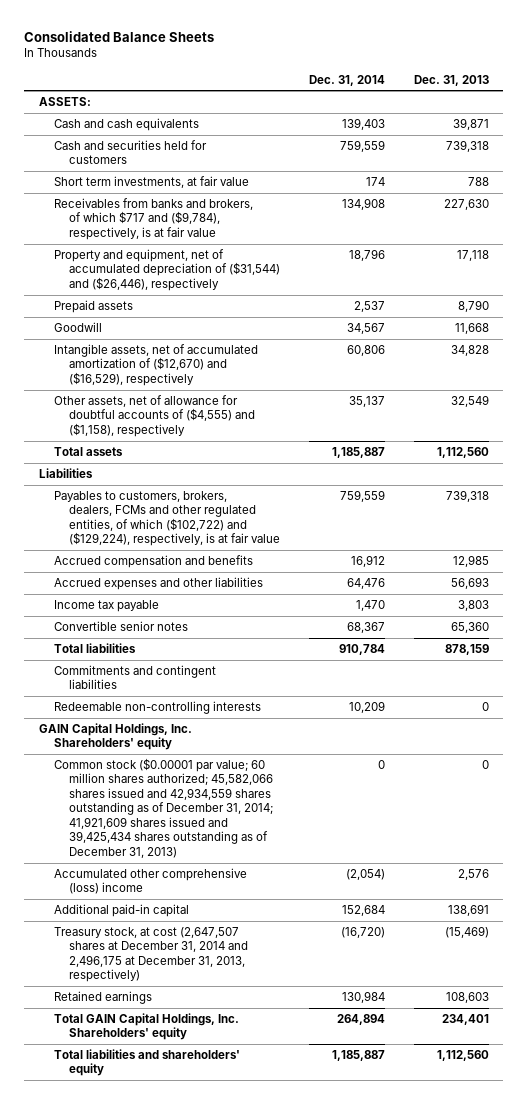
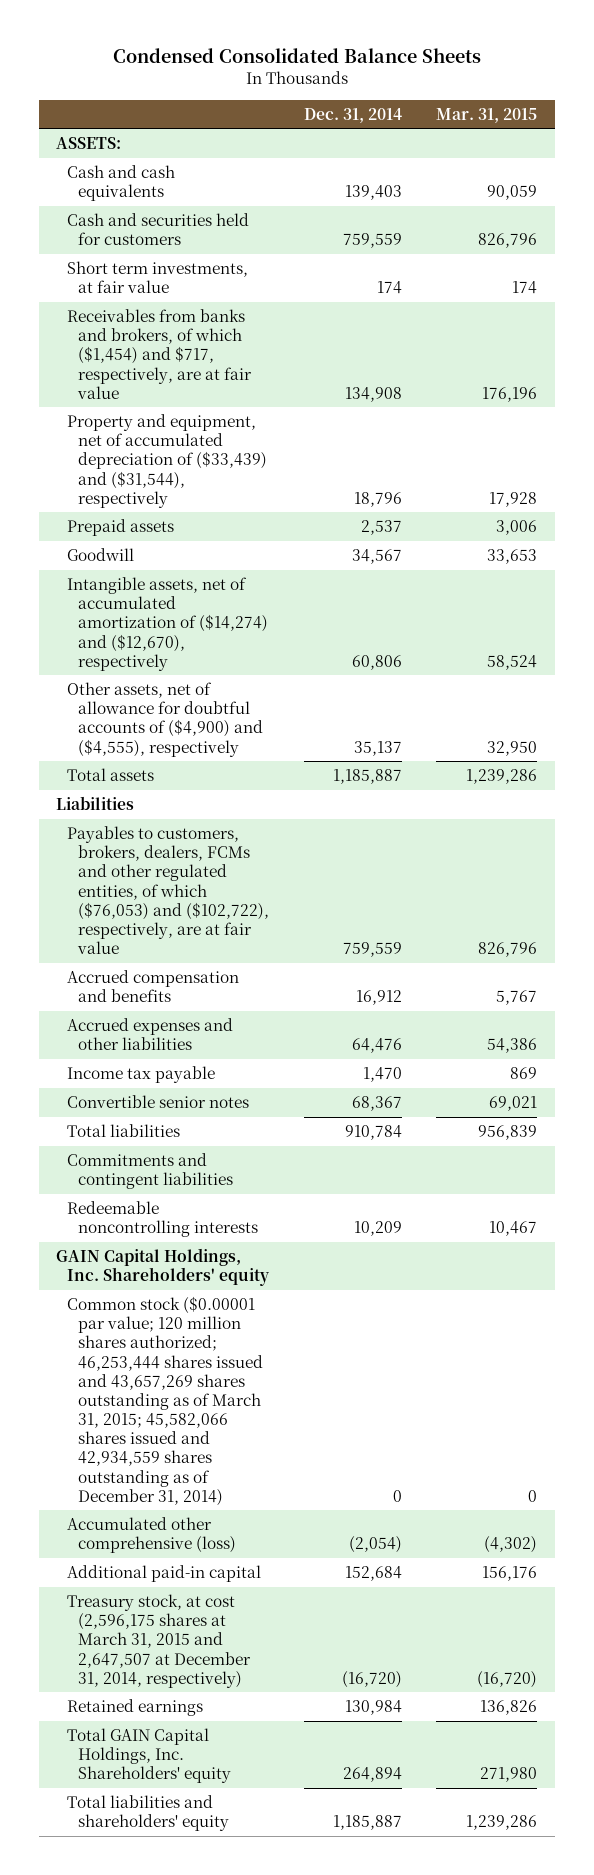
- Consolidated Balance Sheets
+ Condensed Consolidated Balance Sheets
- | Dec. 31, 2014 | Dec. 31, 2013
+ | Dec. 31, 2014 | Mar. 31, 2015
- Receivables from banks and brokers, of which $717 and ($9,784), respectively, is at fair value | 134,908 | 227,630
- Property and equipment, net of accumulated depreciation of ($31,544) and ($26,446), respectively | 18,796 | 17,118
+ Receivables from banks and brokers, of which ($1,454) and $717, respectively, are at fair value | 134,908 | 176,196
+ Property and equipment, net of accumulated depreciation of ($33,439) and ($31,544), respectively | 18,796 | 17,928
- Intangible assets, net of accumulated amortization of ($12,670) and ($16,529), respectively | 60,806 | 34,828
- Other assets, net of allowance for doubtful accounts of ($4,555) and ($1,158), respectively | 35,137 | 32,549
+ Intangible assets, net of accumulated amortization of ($14,274) and ($12,670), respectively | 60,806 | 58,524
+ Other assets, net of allowance for doubtful accounts of ($4,900) and ($4,555), respectively | 35,137 | 32,950
- Payables to customers, brokers, dealers, FCMs and other regulated entities, of which ($102,722) and ($129,224), respectively, is at fair value | 759,559 | 739,318
+ Payables to customers, brokers, dealers, FCMs and other regulated entities, of which ($76,053) and ($102,722), respectively, are at fair value | 759,559 | 826,796
- Redeemable non-controlling interests | 10,209 | 0
+ Redeemable noncontrolling interests | 10,209 | 10,467
- Common stock ($0.00001 par value; 60 million shares authorized; 45,582,066 shares issued and 42,934,559 shares outstanding as of December 31, 2014; 41,921,609 shares issued and 39,425,434 shares outstanding as of December 31, 2013) | 0 | 0
- Accumulated other comprehensive (loss) income | (2,054) | 2,576
+ Common stock ($0.00001 par value; 120 million shares authorized; 46,253,444 shares issued and 43,657,269 shares outstanding as of March 31, 2015; 45,582,066 shares issued and 42,934,559 shares outstanding as of December 31, 2014) | 0 | 0
+ Accumulated other comprehensive (loss) | (2,054) | (4,302)
- Treasury stock, at cost (2,647,507 shares at December 31, 2014 and 2,496,175 at December 31, 2013, respectively) | (16,720) | (15,469)
+ Treasury stock, at cost (2,596,175 shares at March 31, 2015 and 2,647,507 at December 31, 2014, respectively) | (16,720) | (16,720)

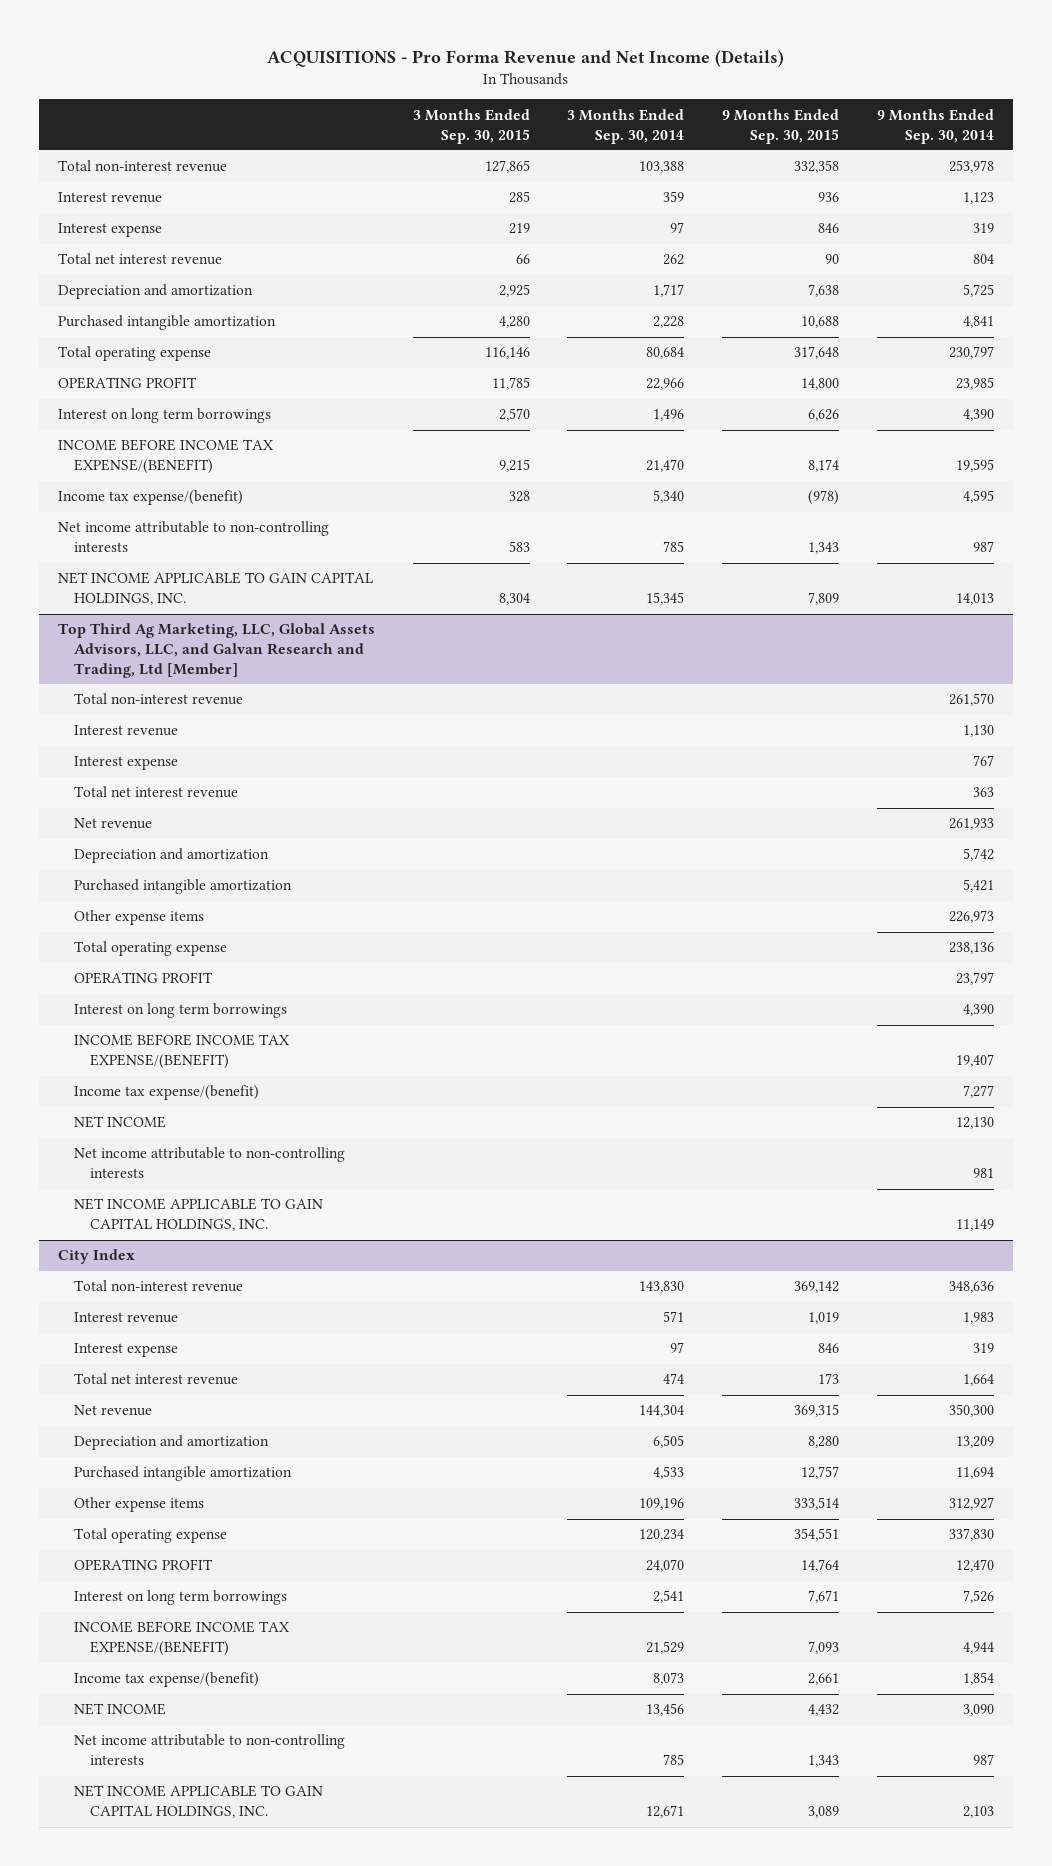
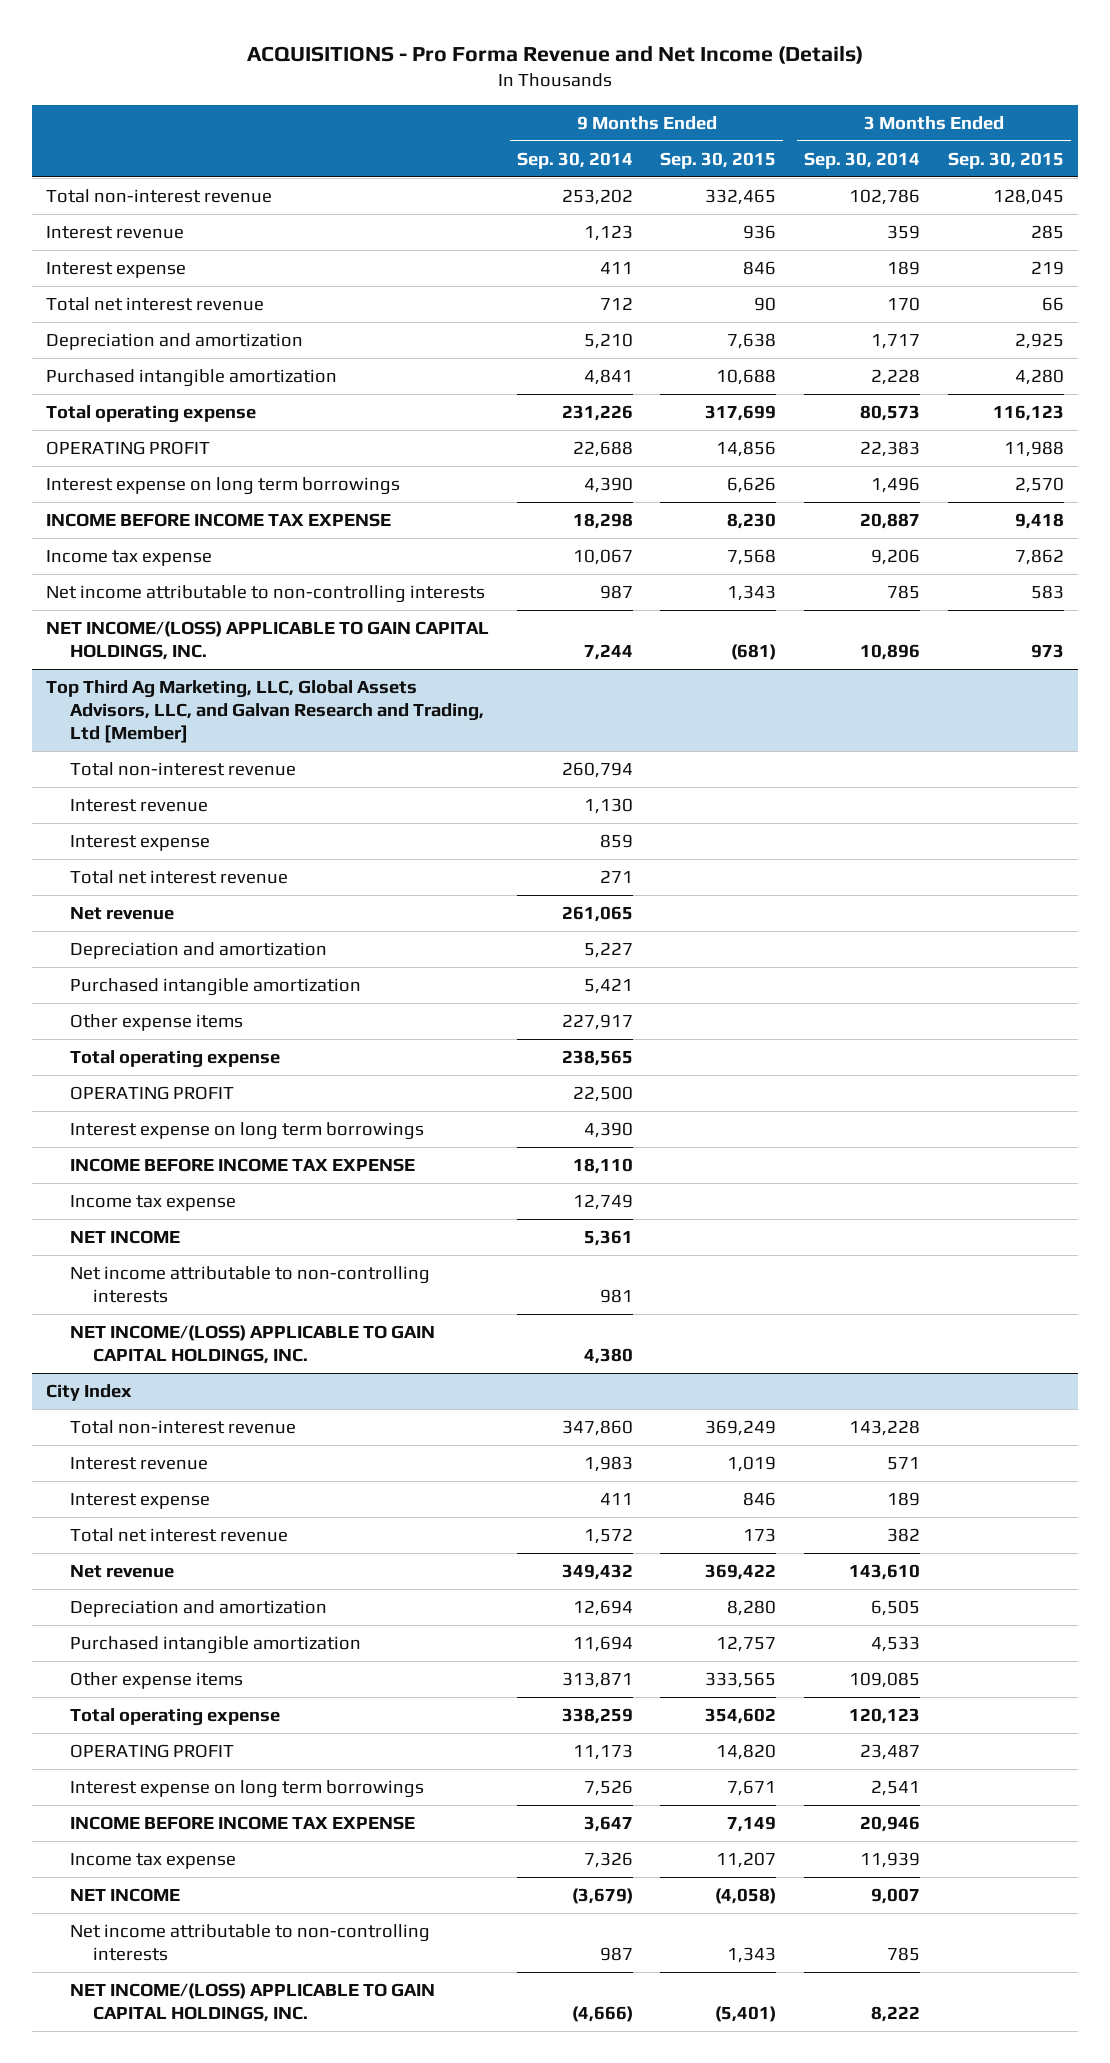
- | 3 Months Ended Sep. 30, 2015 | 3 Months Ended Sep. 30, 2014 | 9 Months Ended Sep. 30, 2015 | 9 Months Ended Sep. 30, 2014
+ | 9 Months Ended Sep. 30, 2014 | 9 Months Ended Sep. 30, 2015 | 3 Months Ended Sep. 30, 2014 | 3 Months Ended Sep. 30, 2015
- Total non-interest revenue | 127,865 | 103,388 | 332,358 | 253,978
+ Total non-interest revenue | 253,202 | 332,465 | 102,786 | 128,045
- Interest expense | 219 | 97 | 846 | 319
- Total net interest revenue | 66 | 262 | 90 | 804
- Depreciation and amortization | 2,925 | 1,717 | 7,638 | 5,725
+ Interest expense | 411 | 846 | 189 | 219
+ Total net interest revenue | 712 | 90 | 170 | 66
+ Depreciation and amortization | 5,210 | 7,638 | 1,717 | 2,925
- Total operating expense | 116,146 | 80,684 | 317,648 | 230,797
- OPERATING PROFIT | 11,785 | 22,966 | 14,800 | 23,985
- Interest on long term borrowings | 2,570 | 1,496 | 6,626 | 4,390
- INCOME BEFORE INCOME TAX EXPENSE/(BENEFIT) | 9,215 | 21,470 | 8,174 | 19,595
- Income tax expense/(benefit) | 328 | 5,340 | (978) | 4,595
+ Total operating expense | 231,226 | 317,699 | 80,573 | 116,123
+ OPERATING PROFIT | 22,688 | 14,856 | 22,383 | 11,988
+ Interest expense on long term borrowings | 4,390 | 6,626 | 1,496 | 2,570
+ INCOME BEFORE INCOME TAX EXPENSE | 18,298 | 8,230 | 20,887 | 9,418
+ Income tax expense | 10,067 | 7,568 | 9,206 | 7,862
- NET INCOME APPLICABLE TO GAIN CAPITAL HOLDINGS, INC. | 8,304 | 15,345 | 7,809 | 14,013
+ NET INCOME/(LOSS) APPLICABLE TO GAIN CAPITAL HOLDINGS, INC. | 7,244 | (681) | 10,896 | 973
@ Top Third Ag Marketing, LLC, Global Assets Advisors, LLC, and Galvan Research and Trading, Ltd [Member]
- Total non-interest revenue | | | | 261,570
+ Total non-interest revenue | 260,794 | | |
- Interest expense | | | | 767
- Total net interest revenue | | | | 363
- Net revenue | | | | 261,933
- Depreciation and amortization | | | | 5,742
+ Interest expense | 859 | | |
+ Total net interest revenue | 271 | | |
+ Net revenue | 261,065 | | |
+ Depreciation and amortization | 5,227 | | |
- Other expense items | | | | 226,973
- Total operating expense | | | | 238,136
- OPERATING PROFIT | | | | 23,797
- Interest on long term borrowings | | | | 4,390
- INCOME BEFORE INCOME TAX EXPENSE/(BENEFIT) | | | | 19,407
- Income tax expense/(benefit) | | | | 7,277
- NET INCOME | | | | 12,130
+ Other expense items | 227,917 | | |
+ Total operating expense | 238,565 | | |
+ OPERATING PROFIT | 22,500 | | |
+ Interest expense on long term borrowings | 4,390 | | |
+ INCOME BEFORE INCOME TAX EXPENSE | 18,110 | | |
+ Income tax expense | 12,749 | | |
+ NET INCOME | 5,361 | | |
- NET INCOME APPLICABLE TO GAIN CAPITAL HOLDINGS, INC. | | | | 11,149
+ NET INCOME/(LOSS) APPLICABLE TO GAIN CAPITAL HOLDINGS, INC. | 4,380 | | |
@ City Index
- Total non-interest revenue | | 143,830 | 369,142 | 348,636
+ Total non-interest revenue | 347,860 | 369,249 | 143,228 |
- Interest expense | | 97 | 846 | 319
- Total net interest revenue | | 474 | 173 | 1,664
- Net revenue | | 144,304 | 369,315 | 350,300
- Depreciation and amortization | | 6,505 | 8,280 | 13,209
+ Interest expense | 411 | 846 | 189 |
+ Total net interest revenue | 1,572 | 173 | 382 |
+ Net revenue | 349,432 | 369,422 | 143,610 |
+ Depreciation and amortization | 12,694 | 8,280 | 6,505 |
- Other expense items | | 109,196 | 333,514 | 312,927
- Total operating expense | | 120,234 | 354,551 | 337,830
- OPERATING PROFIT | | 24,070 | 14,764 | 12,470
- Interest on long term borrowings | | 2,541 | 7,671 | 7,526
- INCOME BEFORE INCOME TAX EXPENSE/(BENEFIT) | | 21,529 | 7,093 | 4,944
- Income tax expense/(benefit) | | 8,073 | 2,661 | 1,854
- NET INCOME | | 13,456 | 4,432 | 3,090
+ Other expense items | 313,871 | 333,565 | 109,085 |
+ Total operating expense | 338,259 | 354,602 | 120,123 |
+ OPERATING PROFIT | 11,173 | 14,820 | 23,487 |
+ Interest expense on long term borrowings | 7,526 | 7,671 | 2,541 |
+ INCOME BEFORE INCOME TAX EXPENSE | 3,647 | 7,149 | 20,946 |
+ Income tax expense | 7,326 | 11,207 | 11,939 |
+ NET INCOME | (3,679) | (4,058) | 9,007 |
- NET INCOME APPLICABLE TO GAIN CAPITAL HOLDINGS, INC. | | 12,671 | 3,089 | 2,103
+ NET INCOME/(LOSS) APPLICABLE TO GAIN CAPITAL HOLDINGS, INC. | (4,666) | (5,401) | 8,222 |

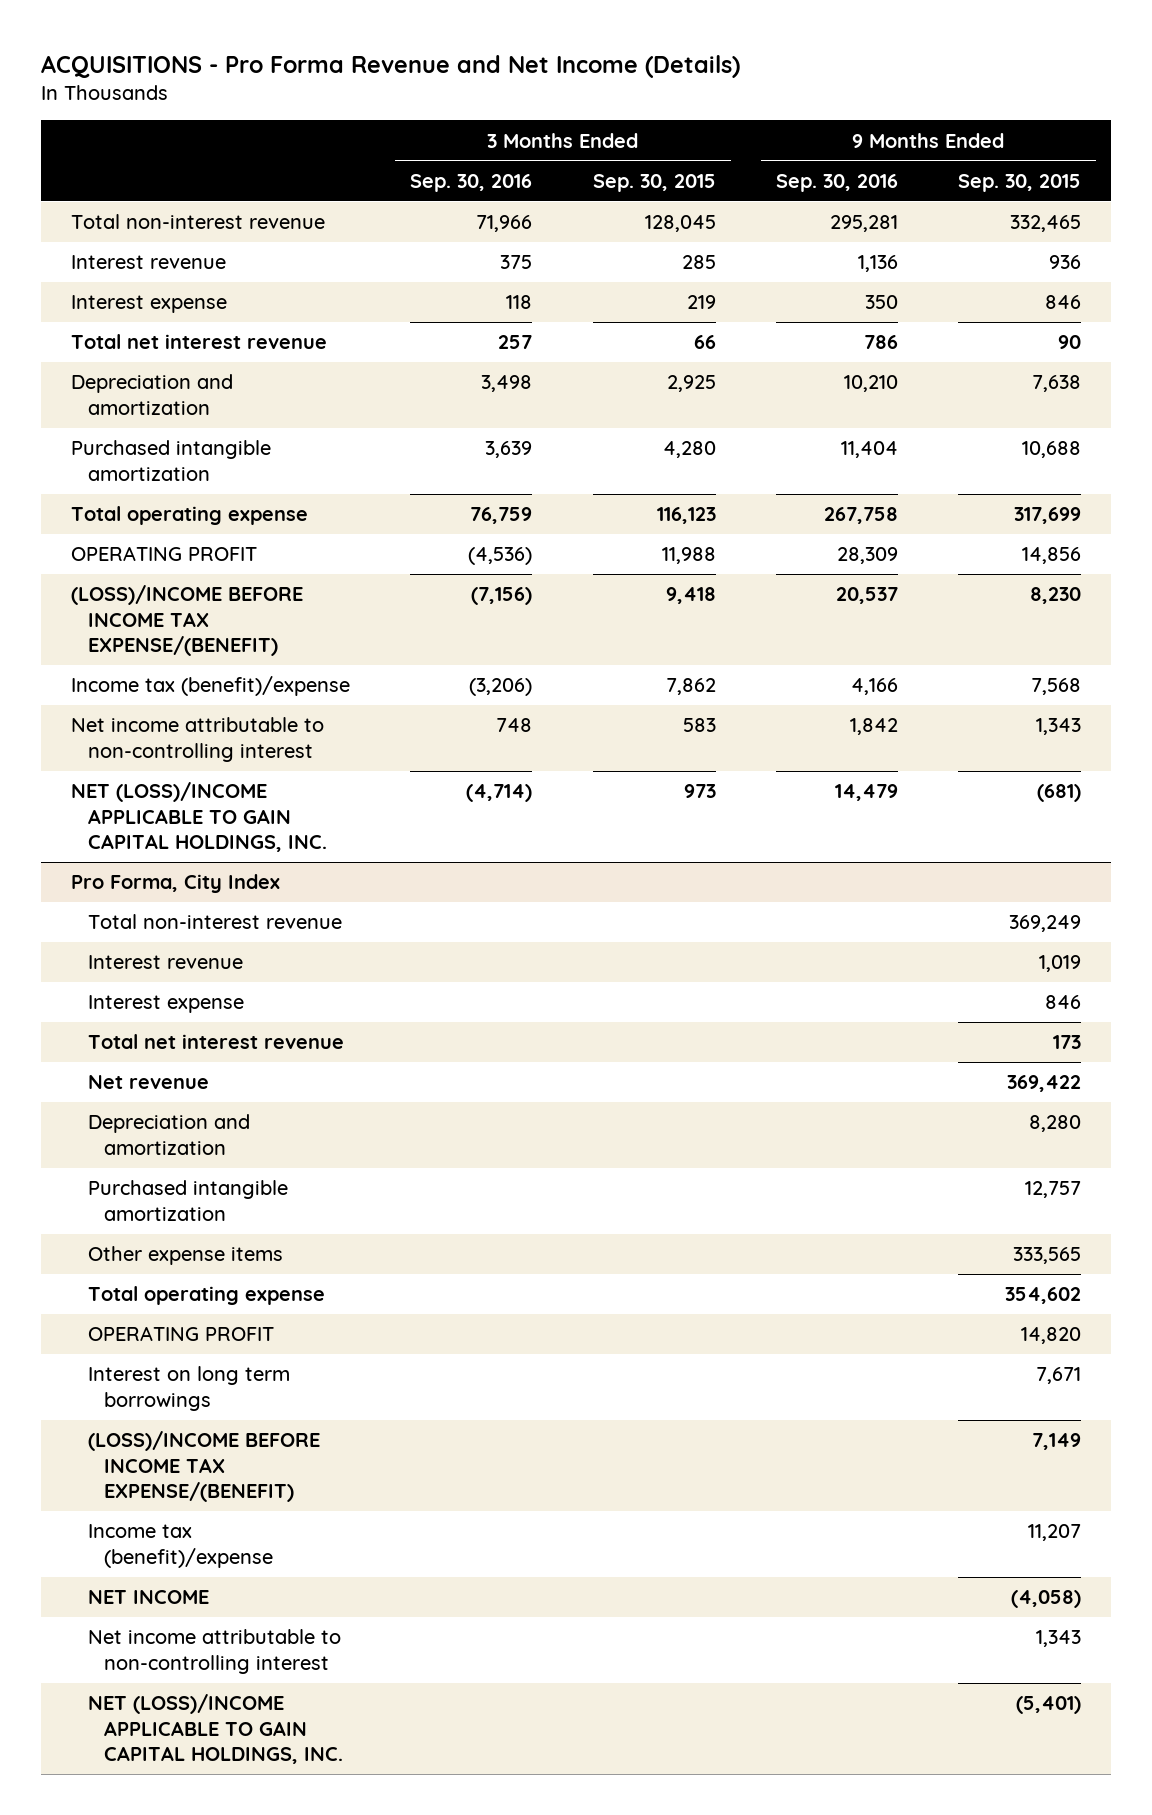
- | 9 Months Ended Sep. 30, 2014 | 9 Months Ended Sep. 30, 2015 | 3 Months Ended Sep. 30, 2014 | 3 Months Ended Sep. 30, 2015
+ | 3 Months Ended Sep. 30, 2016 | 3 Months Ended Sep. 30, 2015 | 9 Months Ended Sep. 30, 2016 | 9 Months Ended Sep. 30, 2015
- Interest expense on long term borrowings | 4,390 | 6,626 | 1,496 | 2,570
- INCOME BEFORE INCOME TAX EXPENSE | 18,298 | 8,230 | 20,887 | 9,418
- Income tax expense | 10,067 | 7,568 | 9,206 | 7,862
- Net income attributable to non-controlling interests | 987 | 1,343 | 785 | 583
- NET INCOME/(LOSS) APPLICABLE TO GAIN CAPITAL HOLDINGS, INC. | 7,244 | (681) | 10,896 | 973
- Top Third Ag Marketing, LLC, Global Assets Advisors, LLC, and Galvan Research and Trading, Ltd [Member]
- Total non-interest revenue | 260,794 | | |
- Interest revenue | 1,130 | | |
- Interest expense | 859 | | |
- Total net interest revenue | 271 | | |
- Net revenue | 261,065 | | |
- Depreciation and amortization | 5,227 | | |
- Purchased intangible amortization | 5,421 | | |
- Other expense items | 227,917 | | |
- Total operating expense | 238,565 | | |
- OPERATING PROFIT | 22,500 | | |
- Interest expense on long term borrowings | 4,390 | | |
- INCOME BEFORE INCOME TAX EXPENSE | 18,110 | | |
- Income tax expense | 12,749 | | |
- NET INCOME | 5,361 | | |
- Net income attributable to non-controlling interests | 981 | | |
- NET INCOME/(LOSS) APPLICABLE TO GAIN CAPITAL HOLDINGS, INC. | 4,380 | | |
- City Index
+ (LOSS)/INCOME BEFORE INCOME TAX EXPENSE/(BENEFIT) | (7,156) | 9,418 | 20,537 | 8,230
+ Income tax (benefit)/expense | (3,206) | 7,862 | 4,166 | 7,568
+ Net income attributable to non-controlling interest | 748 | 583 | 1,842 | 1,343
+ NET (LOSS)/INCOME APPLICABLE TO GAIN CAPITAL HOLDINGS, INC. | (4,714) | 973 | 14,479 | (681)
+ Pro Forma, City Index
- Interest expense on long term borrowings | 7,526 | 7,671 | 2,541 |
- INCOME BEFORE INCOME TAX EXPENSE | 3,647 | 7,149 | 20,946 |
- Income tax expense | 7,326 | 11,207 | 11,939 |
+ Interest on long term borrowings | | | | 7,671
+ (LOSS)/INCOME BEFORE INCOME TAX EXPENSE/(BENEFIT) | | | | 7,149
+ Income tax (benefit)/expense | | | | 11,207
- Net income attributable to non-controlling interests | 987 | 1,343 | 785 |
- NET INCOME/(LOSS) APPLICABLE TO GAIN CAPITAL HOLDINGS, INC. | (4,666) | (5,401) | 8,222 |
+ Net income attributable to non-controlling interest | | | | 1,343
+ NET (LOSS)/INCOME APPLICABLE TO GAIN CAPITAL HOLDINGS, INC. | | | | (5,401)

